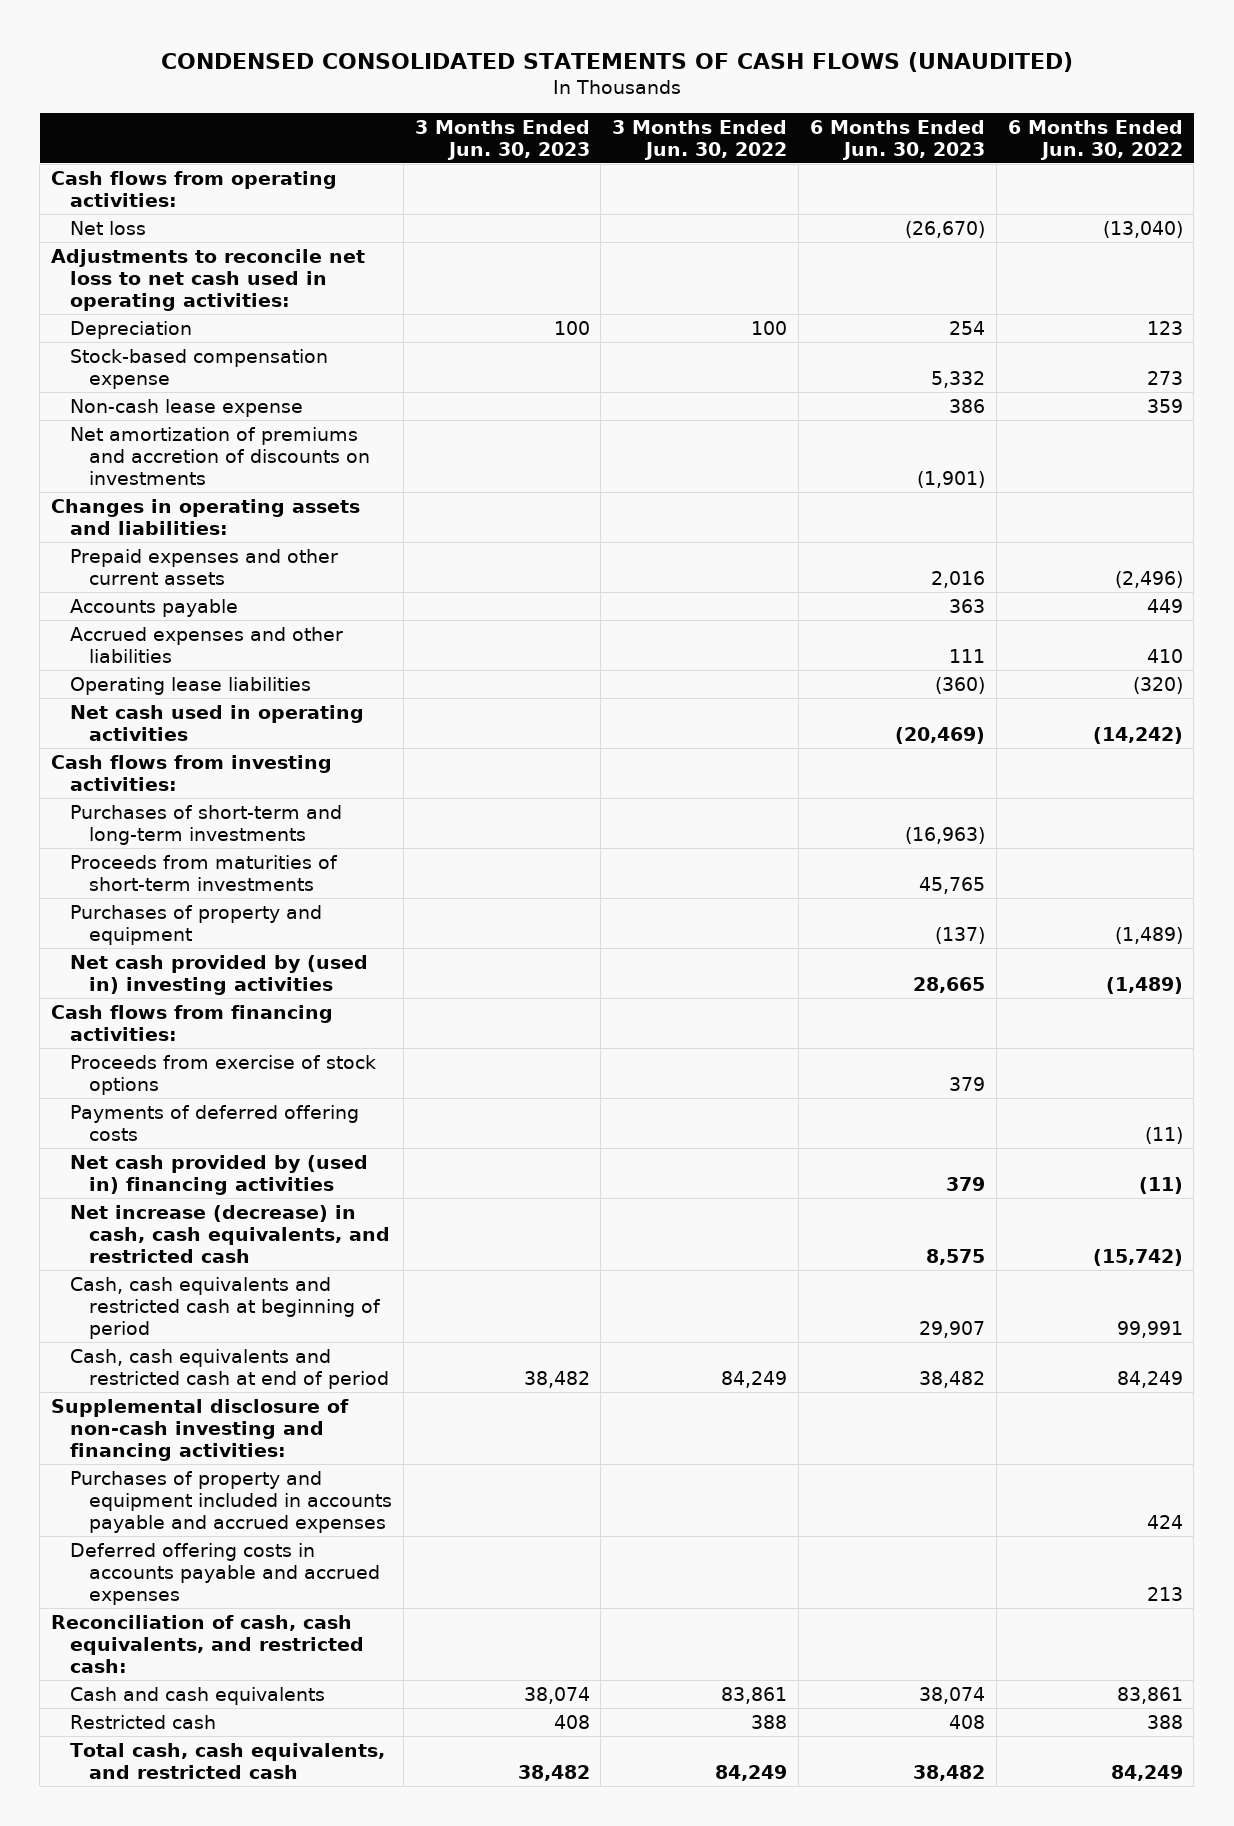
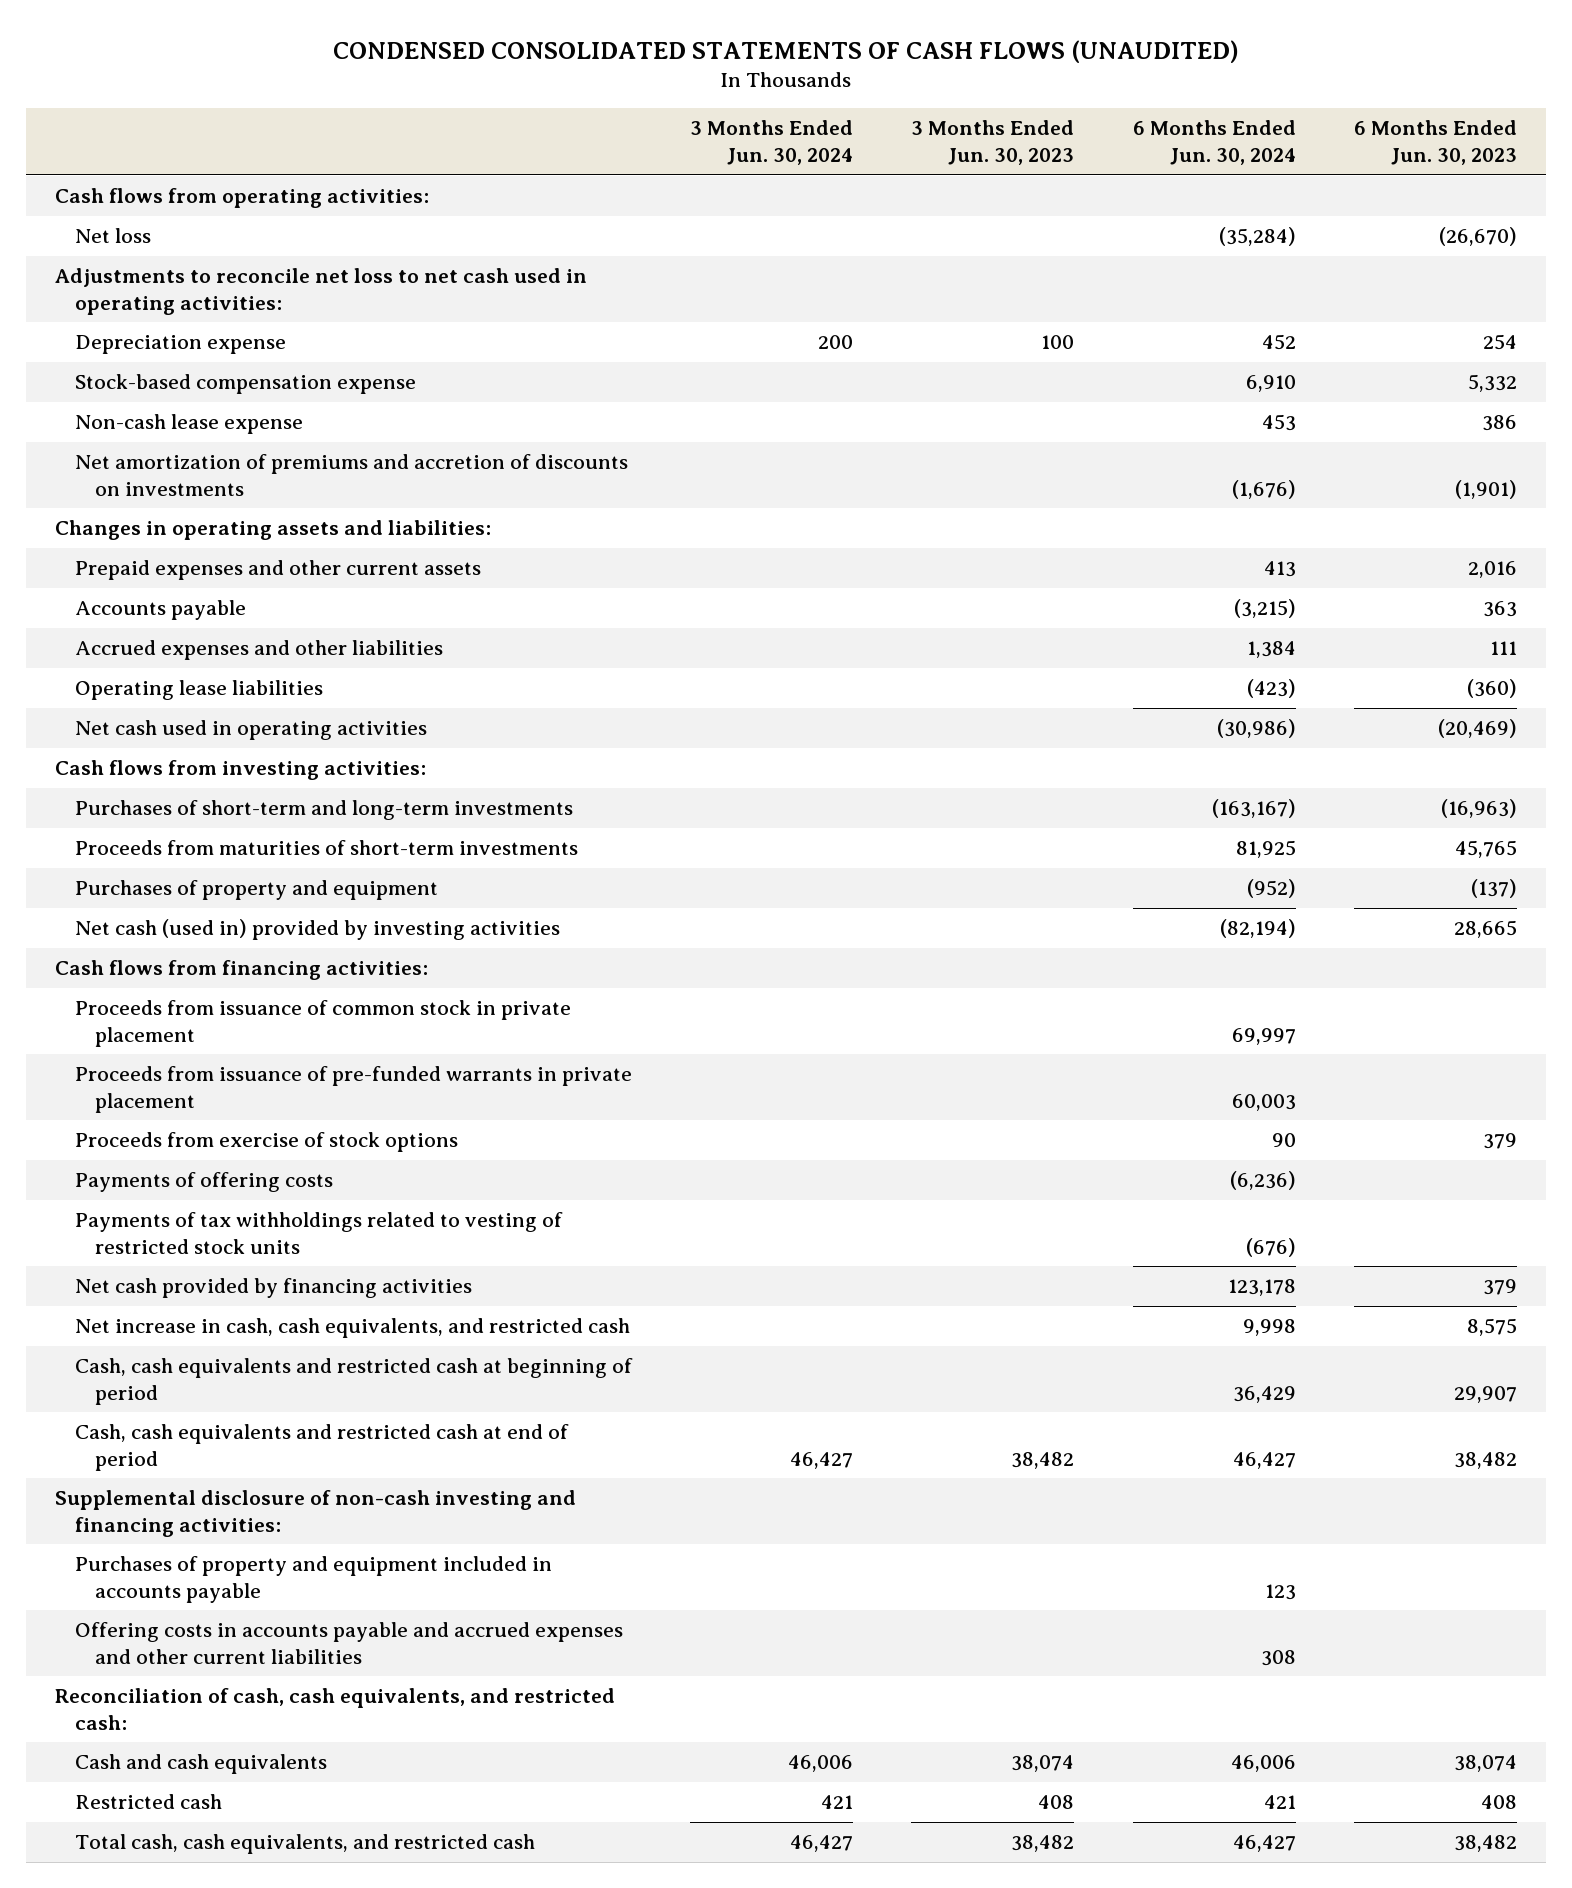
- | 3 Months Ended Jun. 30, 2023 | 3 Months Ended Jun. 30, 2022 | 6 Months Ended Jun. 30, 2023 | 6 Months Ended Jun. 30, 2022
+ | 3 Months Ended Jun. 30, 2024 | 3 Months Ended Jun. 30, 2023 | 6 Months Ended Jun. 30, 2024 | 6 Months Ended Jun. 30, 2023
- Depreciation | 100 | 100 | 254 | 123
+ Depreciation expense | 200 | 100 | 452 | 254
- Net cash provided by (used in) investing activities | | | 28,665 | (1,489)
+ Net cash (used in) provided by investing activities | | | (82,194) | 28,665
+ Proceeds from issuance of common stock in private placement | | | 69,997 |
+ Proceeds from issuance of pre-funded warrants in private placement | | | 60,003 |
- Payments of deferred offering costs | | | | (11)
- Net cash provided by (used in) financing activities | | | 379 | (11)
- Net increase (decrease) in cash, cash equivalents, and restricted cash | | | 8,575 | (15,742)
+ Payments of offering costs | | | (6,236) |
+ Payments of tax withholdings related to vesting of restricted stock units | | | (676) |
+ Net cash provided by financing activities | | | 123,178 | 379
+ Net increase in cash, cash equivalents, and restricted cash | | | 9,998 | 8,575
- Purchases of property and equipment included in accounts payable and accrued expenses | | | | 424
- Deferred offering costs in accounts payable and accrued expenses | | | | 213
+ Purchases of property and equipment included in accounts payable | | | 123 |
+ Offering costs in accounts payable and accrued expenses and other current liabilities | | | 308 |

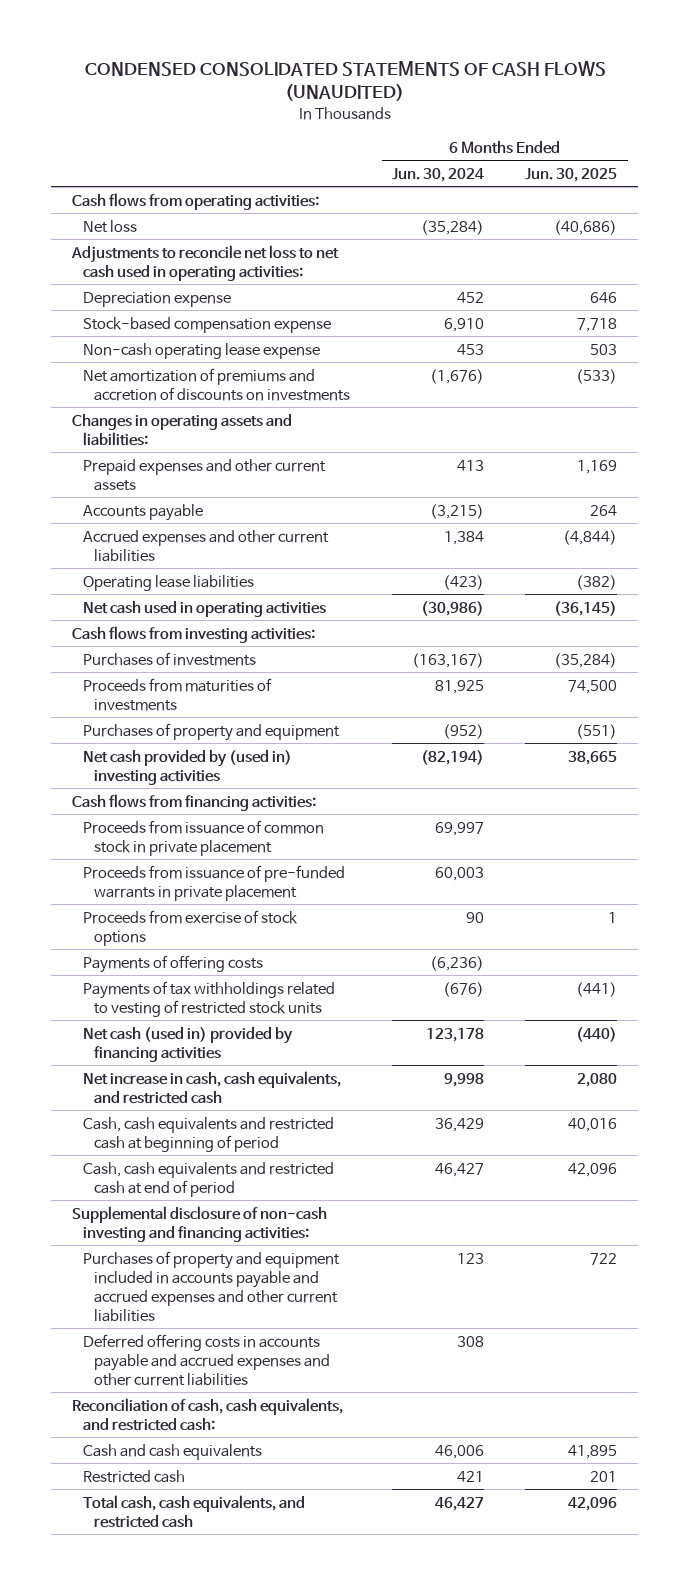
- | 3 Months Ended Jun. 30, 2024 | 3 Months Ended Jun. 30, 2023 | 6 Months Ended Jun. 30, 2024 | 6 Months Ended Jun. 30, 2023
+ | 6 Months Ended Jun. 30, 2024 | 6 Months Ended Jun. 30, 2025
- Non-cash lease expense | | | 453 | 386
+ Non-cash operating lease expense | 453 | 503
- Accrued expenses and other liabilities | | | 1,384 | 111
+ Accrued expenses and other current liabilities | 1,384 | (4,844)
- Purchases of short-term and long-term investments | | | (163,167) | (16,963)
- Proceeds from maturities of short-term investments | | | 81,925 | 45,765
+ Purchases of investments | (163,167) | (35,284)
+ Proceeds from maturities of investments | 81,925 | 74,500
- Net cash (used in) provided by investing activities | | | (82,194) | 28,665
+ Net cash provided by (used in) investing activities | (82,194) | 38,665
- Net cash provided by financing activities | | | 123,178 | 379
+ Net cash (used in) provided by financing activities | 123,178 | (440)
- Purchases of property and equipment included in accounts payable | | | 123 |
- Offering costs in accounts payable and accrued expenses and other current liabilities | | | 308 |
+ Purchases of property and equipment included in accounts payable and accrued expenses and other current liabilities | 123 | 722
+ Deferred offering costs in accounts payable and accrued expenses and other current liabilities | 308 |

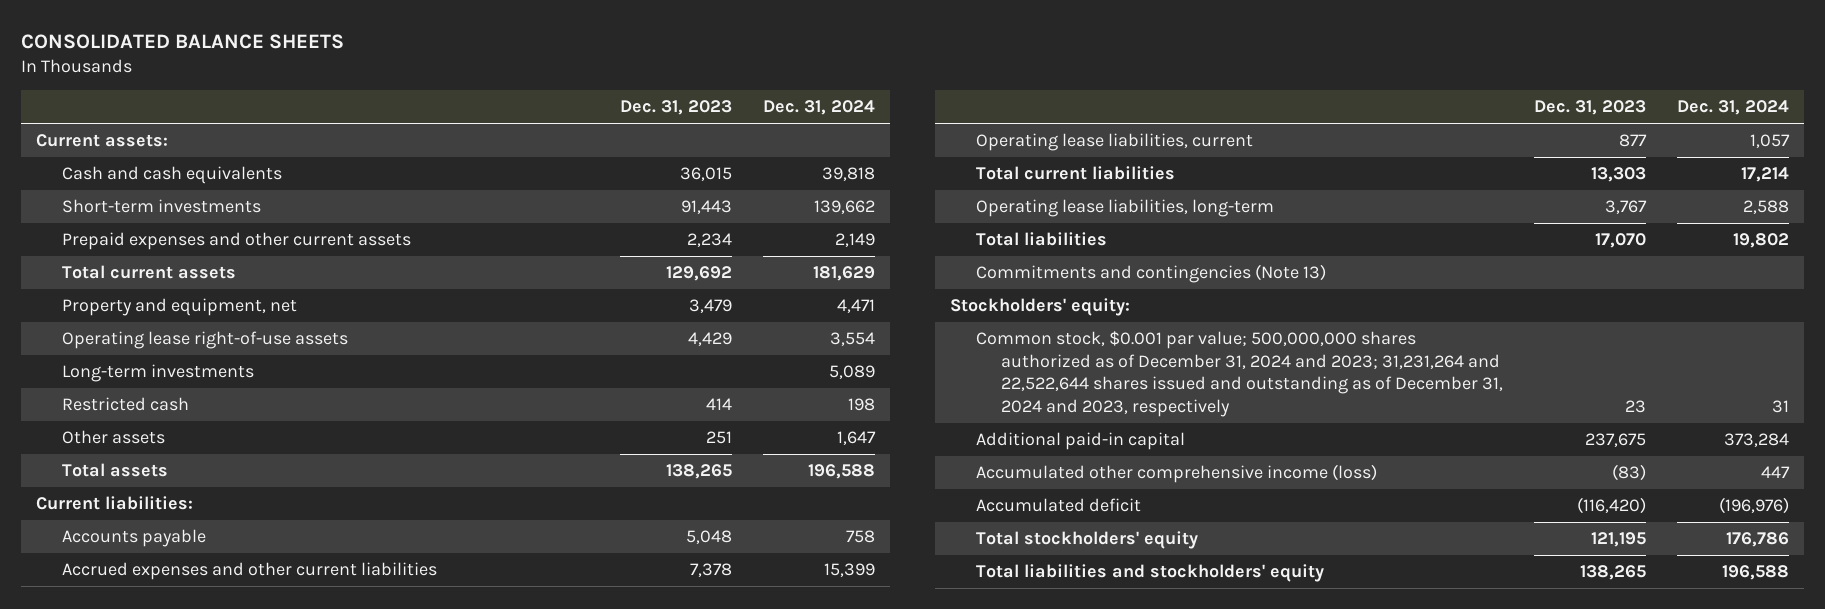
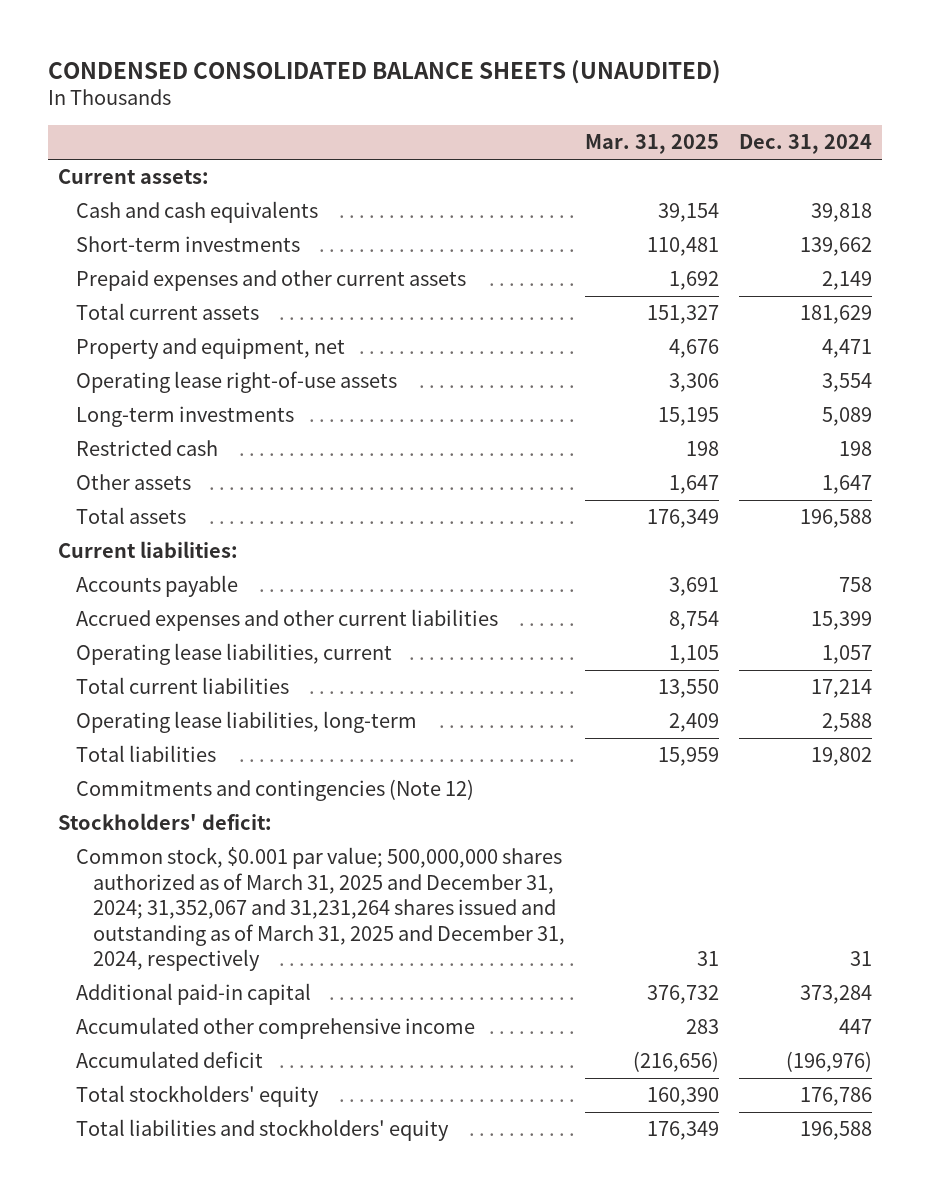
- CONSOLIDATED BALANCE SHEETS
+ CONDENSED CONSOLIDATED BALANCE SHEETS (UNAUDITED)
- | Dec. 31, 2023 | Dec. 31, 2024
+ | Mar. 31, 2025 | Dec. 31, 2024
- Commitments and contingencies (Note 13)
- Stockholders' equity:
- Common stock, $0.001 par value; 500,000,000 shares authorized as of December 31, 2024 and 2023; 31,231,264 and 22,522,644 shares issued and outstanding as of December 31, 2024 and 2023, respectively | 23 | 31
+ Commitments and contingencies (Note 12)
+ Stockholders' deficit:
+ Common stock, $0.001 par value; 500,000,000 shares authorized as of March 31, 2025 and December 31, 2024; 31,352,067 and 31,231,264 shares issued and outstanding as of March 31, 2025 and December 31, 2024, respectively | 31 | 31
- Accumulated other comprehensive income (loss) | (83) | 447
+ Accumulated other comprehensive income | 283 | 447

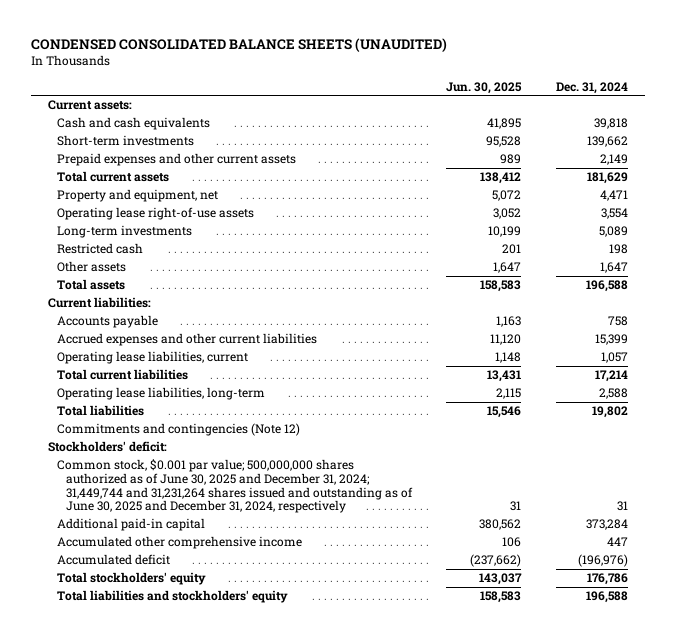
- | Mar. 31, 2025 | Dec. 31, 2024
+ | Jun. 30, 2025 | Dec. 31, 2024
- Common stock, $0.001 par value; 500,000,000 shares authorized as of March 31, 2025 and December 31, 2024; 31,352,067 and 31,231,264 shares issued and outstanding as of March 31, 2025 and December 31, 2024, respectively | 31 | 31
+ Common stock, $0.001 par value; 500,000,000 shares authorized as of June 30, 2025 and December 31, 2024; 31,449,744 and 31,231,264 shares issued and outstanding as of June 30, 2025 and December 31, 2024, respectively | 31 | 31

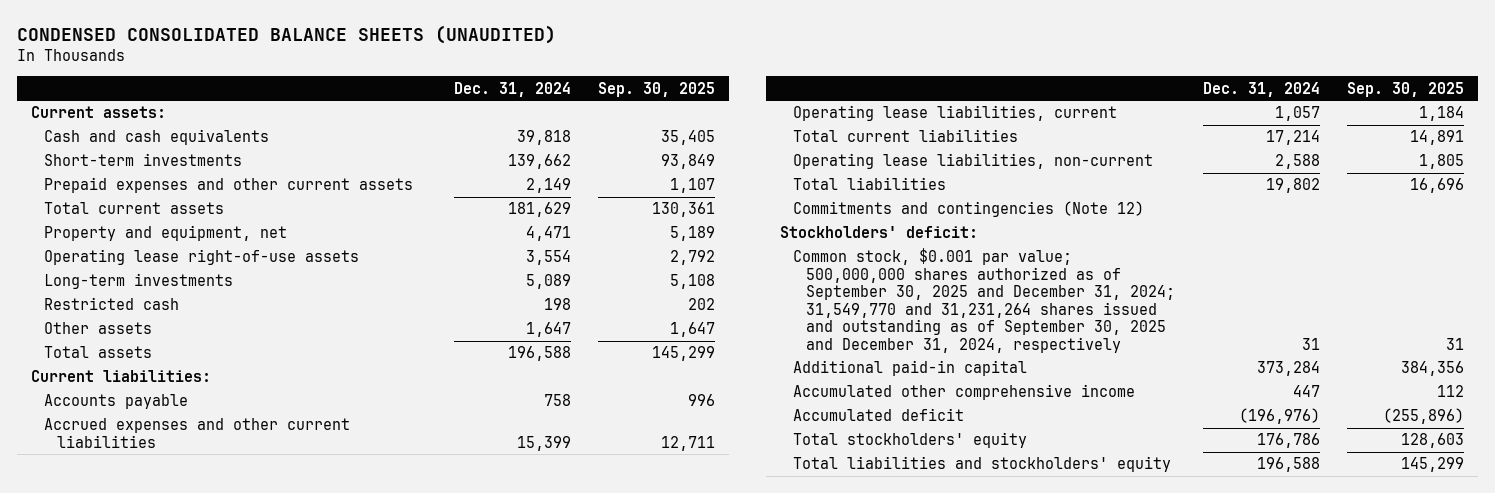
- | Jun. 30, 2025 | Dec. 31, 2024
+ | Dec. 31, 2024 | Sep. 30, 2025
- Operating lease liabilities, long-term | 2,115 | 2,588
+ Operating lease liabilities, non-current | 2,588 | 1,805
- Common stock, $0.001 par value; 500,000,000 shares authorized as of June 30, 2025 and December 31, 2024; 31,449,744 and 31,231,264 shares issued and outstanding as of June 30, 2025 and December 31, 2024, respectively | 31 | 31
+ Common stock, $0.001 par value; 500,000,000 shares authorized as of September 30, 2025 and December 31, 2024; 31,549,770 and 31,231,264 shares issued and outstanding as of September 30, 2025 and December 31, 2024, respectively | 31 | 31

